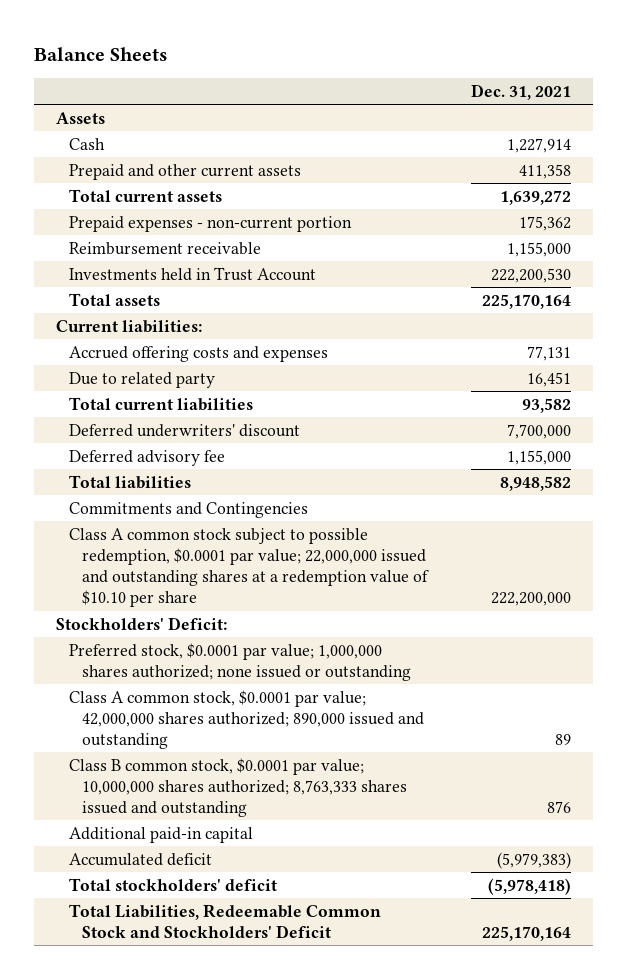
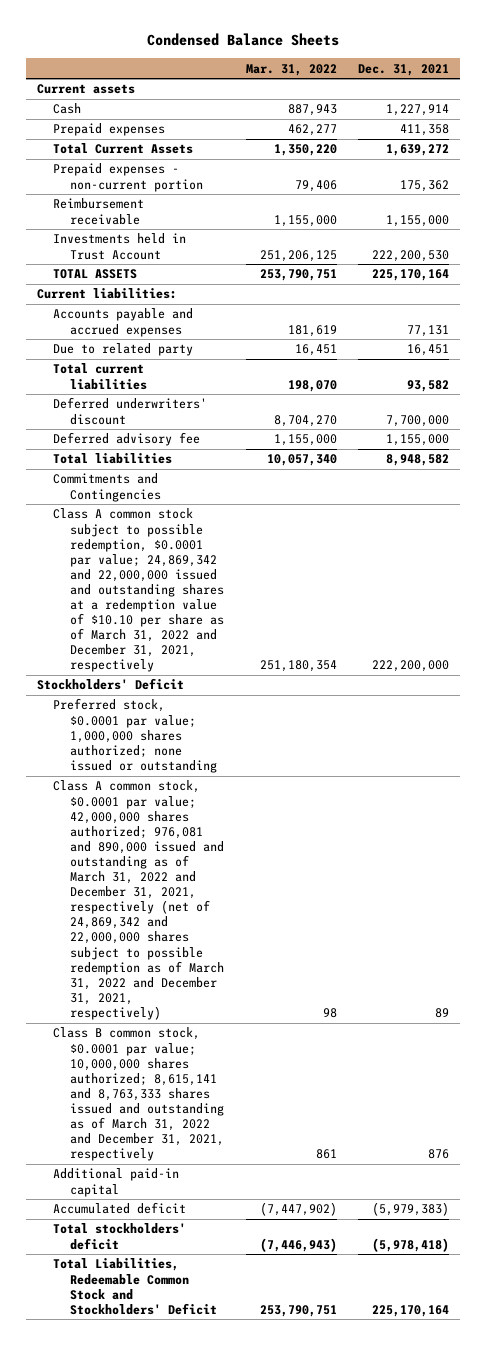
- Balance Sheets
+ Condensed Balance Sheets
- | Dec. 31, 2021
+ | Mar. 31, 2022 | Dec. 31, 2021
- Assets
+ Current assets
- Prepaid and other current assets | 411,358
- Total current assets | 1,639,272
+ Prepaid expenses | 462,277 | 411,358
+ Total Current Assets | 1,350,220 | 1,639,272
- Total assets | 225,170,164
+ TOTAL ASSETS | 253,790,751 | 225,170,164
- Accrued offering costs and expenses | 77,131
+ Accounts payable and accrued expenses | 181,619 | 77,131
- Class A common stock subject to possible redemption, $0.0001 par value; 22,000,000 issued and outstanding shares at a redemption value of $10.10 per share | 222,200,000
- Stockholders' Deficit:
+ Class A common stock subject to possible redemption, $0.0001 par value; 24,869,342 and 22,000,000 issued and outstanding shares at a redemption value of $10.10 per share as of March 31, 2022 and December 31, 2021, respectively | 251,180,354 | 222,200,000
+ Stockholders' Deficit
- Class A common stock, $0.0001 par value; 42,000,000 shares authorized; 890,000 issued and outstanding | 89
- Class B common stock, $0.0001 par value; 10,000,000 shares authorized; 8,763,333 shares issued and outstanding | 876
+ Class A common stock, $0.0001 par value; 42,000,000 shares authorized; 976,081 and 890,000 issued and outstanding as of March 31, 2022 and December 31, 2021, respectively (net of 24,869,342 and 22,000,000 shares subject to possible redemption as of March 31, 2022 and December 31, 2021, respectively) | 98 | 89
+ Class B common stock, $0.0001 par value; 10,000,000 shares authorized; 8,615,141 and 8,763,333 shares issued and outstanding as of March 31, 2022 and December 31, 2021, respectively | 861 | 876

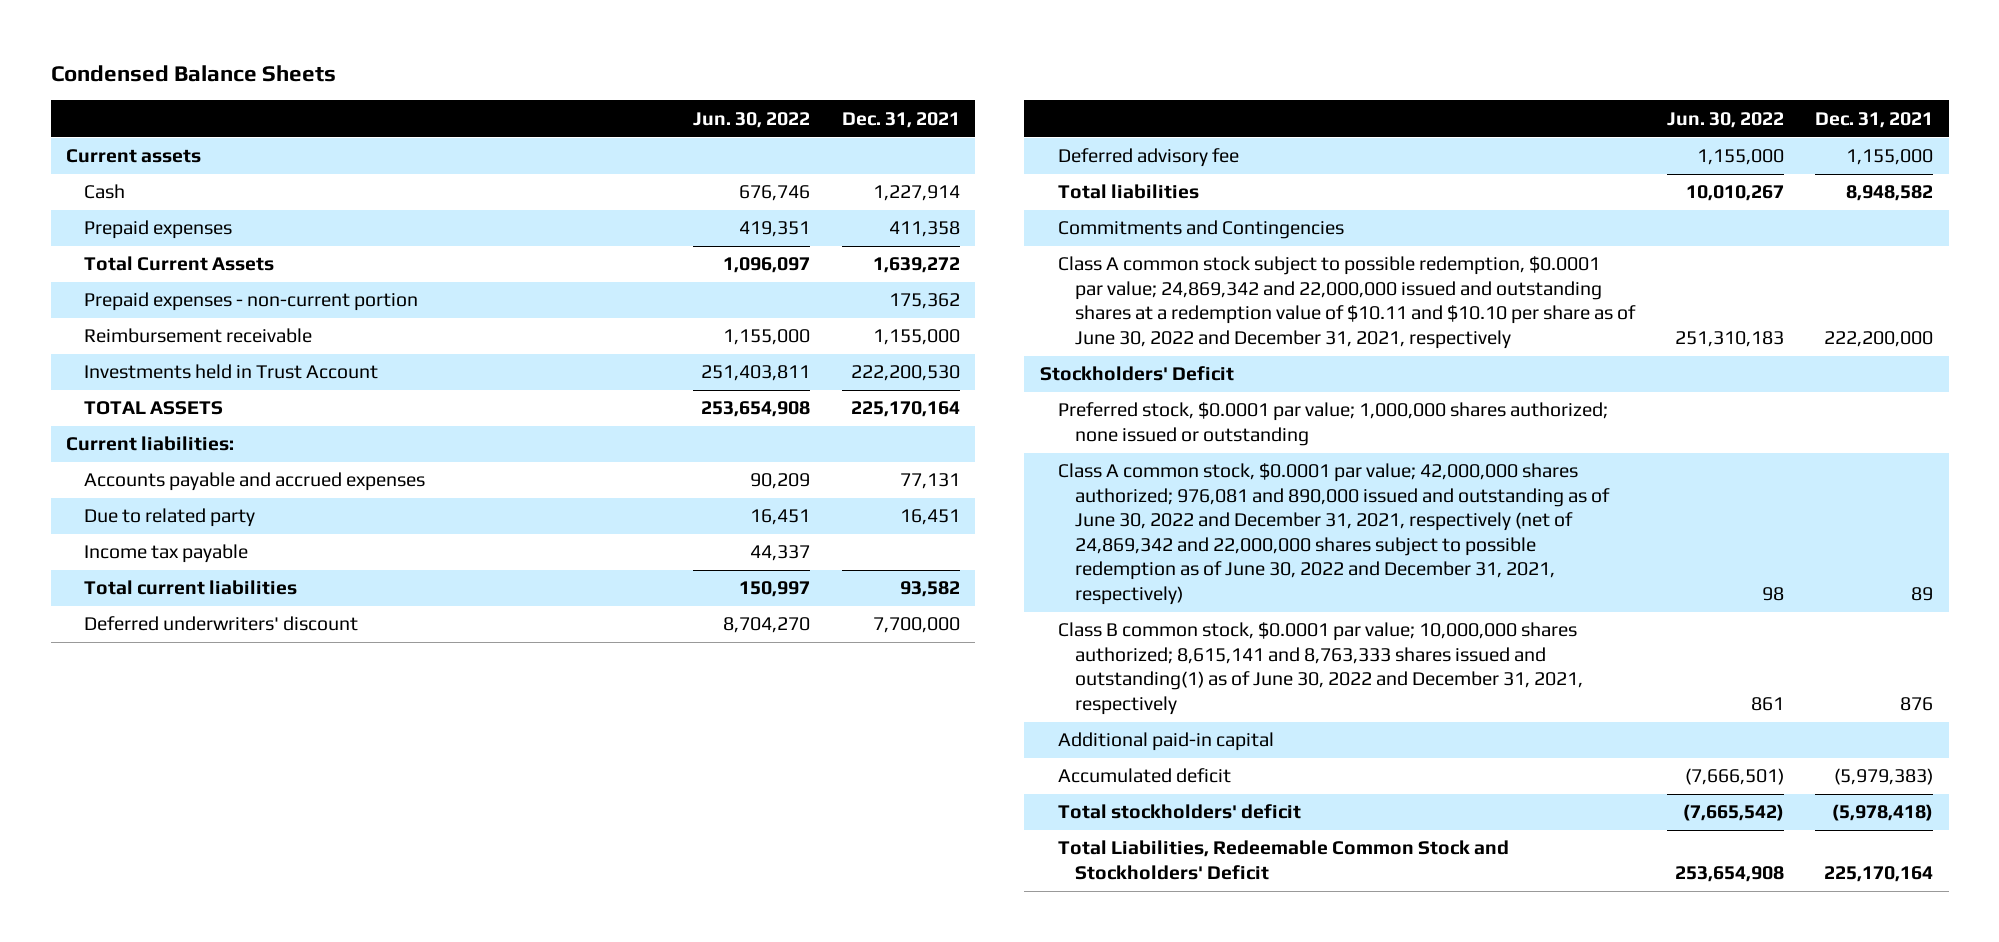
- | Mar. 31, 2022 | Dec. 31, 2021
+ | Jun. 30, 2022 | Dec. 31, 2021
+ Income tax payable | 44,337 |
- Class A common stock subject to possible redemption, $0.0001 par value; 24,869,342 and 22,000,000 issued and outstanding shares at a redemption value of $10.10 per share as of March 31, 2022 and December 31, 2021, respectively | 251,180,354 | 222,200,000
+ Class A common stock subject to possible redemption, $0.0001 par value; 24,869,342 and 22,000,000 issued and outstanding shares at a redemption value of $10.11 and $10.10 per share as of June 30, 2022 and December 31, 2021, respectively | 251,310,183 | 222,200,000
- Class A common stock, $0.0001 par value; 42,000,000 shares authorized; 976,081 and 890,000 issued and outstanding as of March 31, 2022 and December 31, 2021, respectively (net of 24,869,342 and 22,000,000 shares subject to possible redemption as of March 31, 2022 and December 31, 2021, respectively) | 98 | 89
- Class B common stock, $0.0001 par value; 10,000,000 shares authorized; 8,615,141 and 8,763,333 shares issued and outstanding as of March 31, 2022 and December 31, 2021, respectively | 861 | 876
+ Class A common stock, $0.0001 par value; 42,000,000 shares authorized; 976,081 and 890,000 issued and outstanding as of June 30, 2022 and December 31, 2021, respectively (net of 24,869,342 and 22,000,000 shares subject to possible redemption as of June 30, 2022 and December 31, 2021, respectively) | 98 | 89
+ Class B common stock, $0.0001 par value; 10,000,000 shares authorized; 8,615,141 and 8,763,333 shares issued and outstanding(1) as of June 30, 2022 and December 31, 2021, respectively | 861 | 876

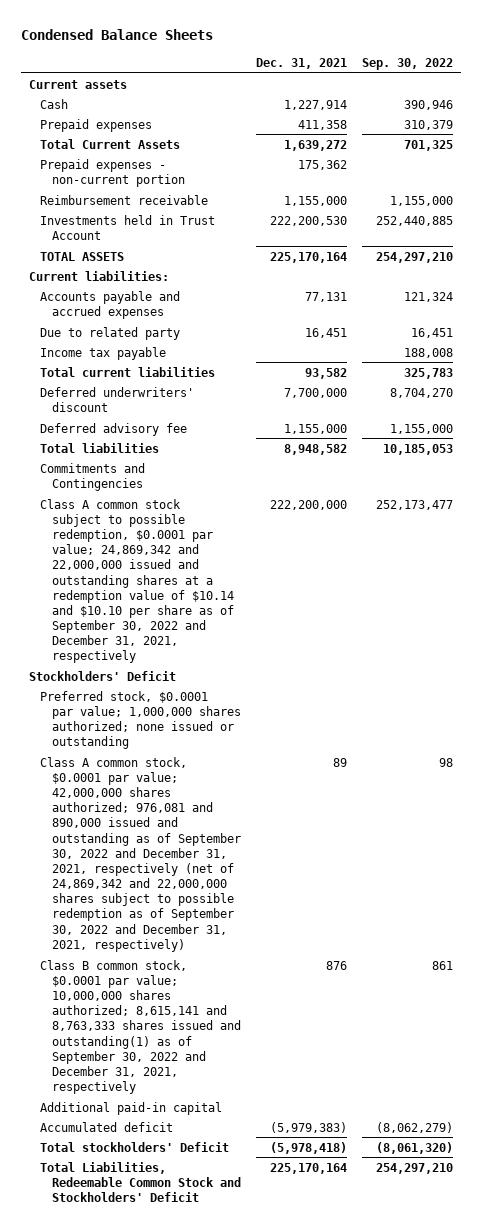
- | Jun. 30, 2022 | Dec. 31, 2021
+ | Dec. 31, 2021 | Sep. 30, 2022
- Class A common stock subject to possible redemption, $0.0001 par value; 24,869,342 and 22,000,000 issued and outstanding shares at a redemption value of $10.11 and $10.10 per share as of June 30, 2022 and December 31, 2021, respectively | 251,310,183 | 222,200,000
+ Class A common stock subject to possible redemption, $0.0001 par value; 24,869,342 and 22,000,000 issued and outstanding shares at a redemption value of $10.14 and $10.10 per share as of September 30, 2022 and December 31, 2021, respectively | 222,200,000 | 252,173,477
- Class A common stock, $0.0001 par value; 42,000,000 shares authorized; 976,081 and 890,000 issued and outstanding as of June 30, 2022 and December 31, 2021, respectively (net of 24,869,342 and 22,000,000 shares subject to possible redemption as of June 30, 2022 and December 31, 2021, respectively) | 98 | 89
- Class B common stock, $0.0001 par value; 10,000,000 shares authorized; 8,615,141 and 8,763,333 shares issued and outstanding(1) as of June 30, 2022 and December 31, 2021, respectively | 861 | 876
+ Class A common stock, $0.0001 par value; 42,000,000 shares authorized; 976,081 and 890,000 issued and outstanding as of September 30, 2022 and December 31, 2021, respectively (net of 24,869,342 and 22,000,000 shares subject to possible redemption as of September 30, 2022 and December 31, 2021, respectively) | 89 | 98
+ Class B common stock, $0.0001 par value; 10,000,000 shares authorized; 8,615,141 and 8,763,333 shares issued and outstanding(1) as of September 30, 2022 and December 31, 2021, respectively | 876 | 861
- Total stockholders' deficit | (7,665,542) | (5,978,418)
+ Total stockholders' Deficit | (5,978,418) | (8,061,320)

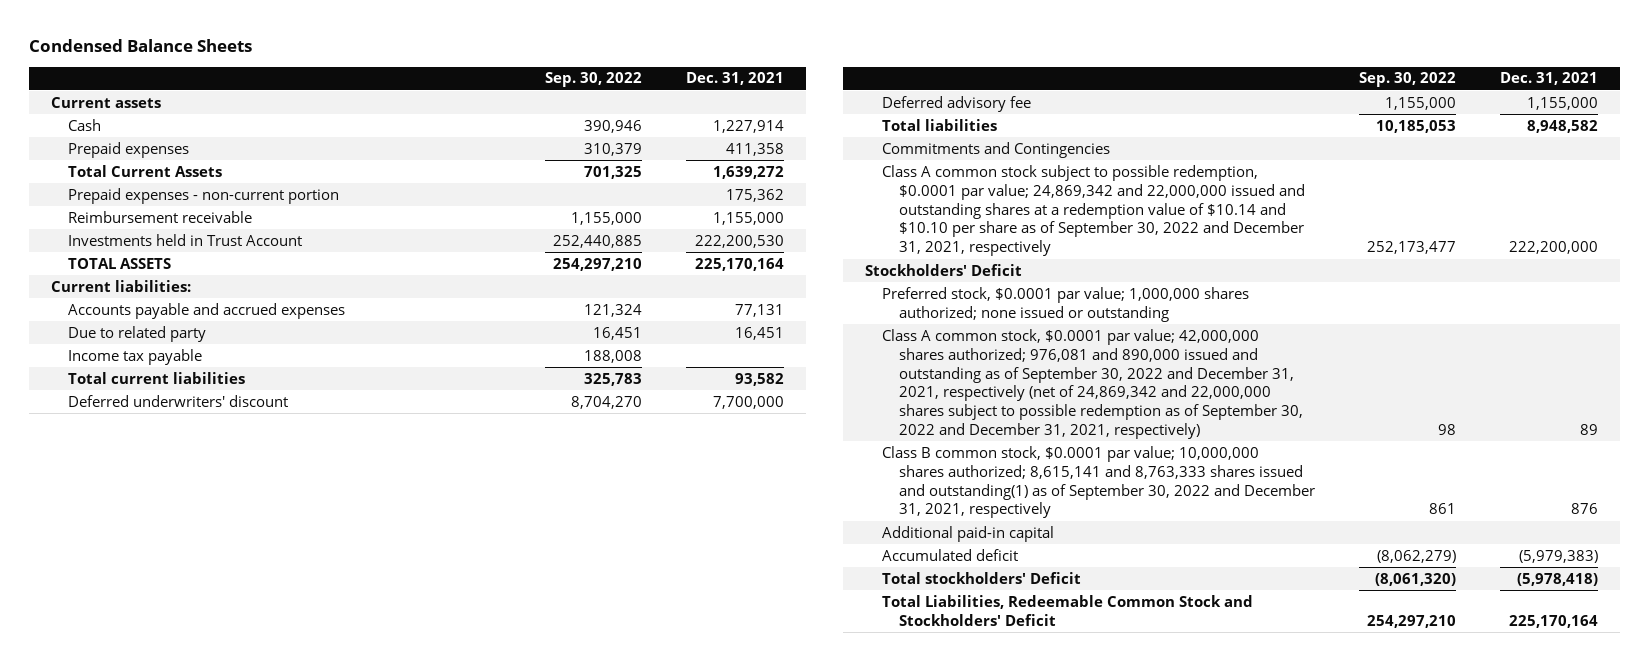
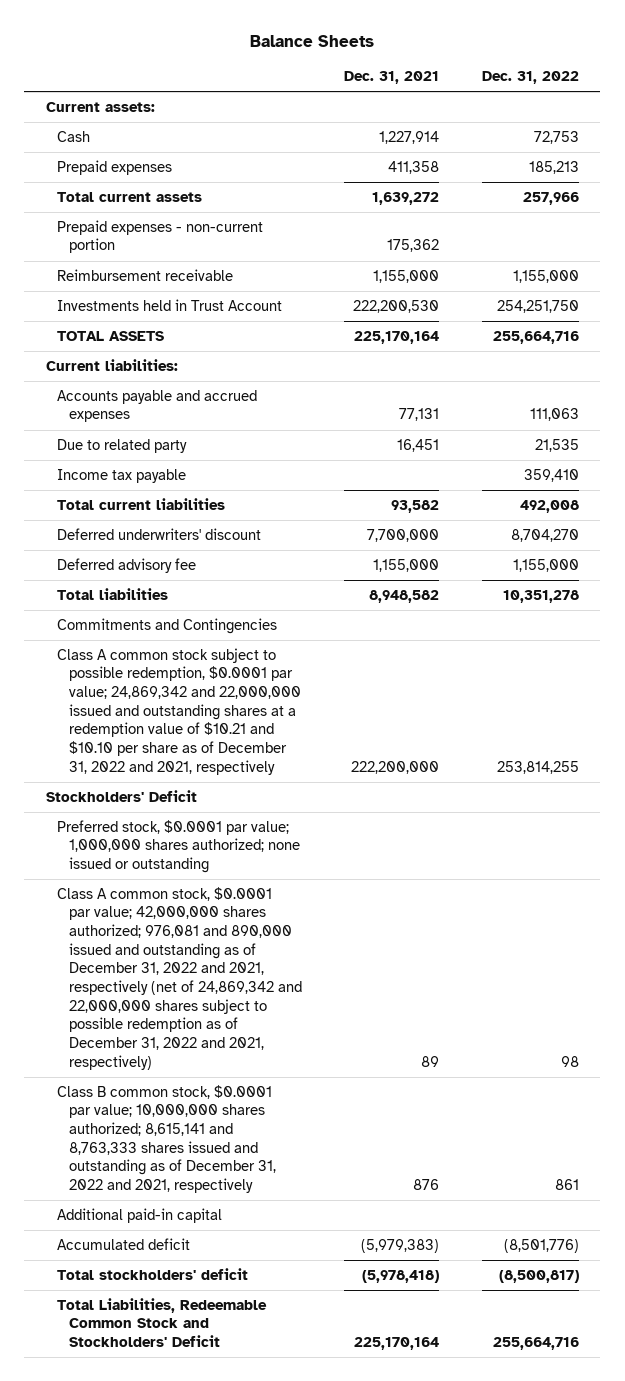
- Condensed Balance Sheets
+ Balance Sheets
- | Sep. 30, 2022 | Dec. 31, 2021
+ | Dec. 31, 2021 | Dec. 31, 2022
- Current assets
+ Current assets:
- Total Current Assets | 701,325 | 1,639,272
+ Total current assets | 1,639,272 | 257,966
- Class A common stock subject to possible redemption, $0.0001 par value; 24,869,342 and 22,000,000 issued and outstanding shares at a redemption value of $10.14 and $10.10 per share as of September 30, 2022 and December 31, 2021, respectively | 252,173,477 | 222,200,000
+ Class A common stock subject to possible redemption, $0.0001 par value; 24,869,342 and 22,000,000 issued and outstanding shares at a redemption value of $10.21 and $10.10 per share as of December 31, 2022 and 2021, respectively | 222,200,000 | 253,814,255
- Class A common stock, $0.0001 par value; 42,000,000 shares authorized; 976,081 and 890,000 issued and outstanding as of September 30, 2022 and December 31, 2021, respectively (net of 24,869,342 and 22,000,000 shares subject to possible redemption as of September 30, 2022 and December 31, 2021, respectively) | 98 | 89
- Class B common stock, $0.0001 par value; 10,000,000 shares authorized; 8,615,141 and 8,763,333 shares issued and outstanding(1) as of September 30, 2022 and December 31, 2021, respectively | 861 | 876
+ Class A common stock, $0.0001 par value; 42,000,000 shares authorized; 976,081 and 890,000 issued and outstanding as of December 31, 2022 and 2021, respectively (net of 24,869,342 and 22,000,000 shares subject to possible redemption as of December 31, 2022 and 2021, respectively) | 89 | 98
+ Class B common stock, $0.0001 par value; 10,000,000 shares authorized; 8,615,141 and 8,763,333 shares issued and outstanding as of December 31, 2022 and 2021, respectively | 876 | 861
- Total stockholders' Deficit | (8,061,320) | (5,978,418)
+ Total stockholders' deficit | (5,978,418) | (8,500,817)

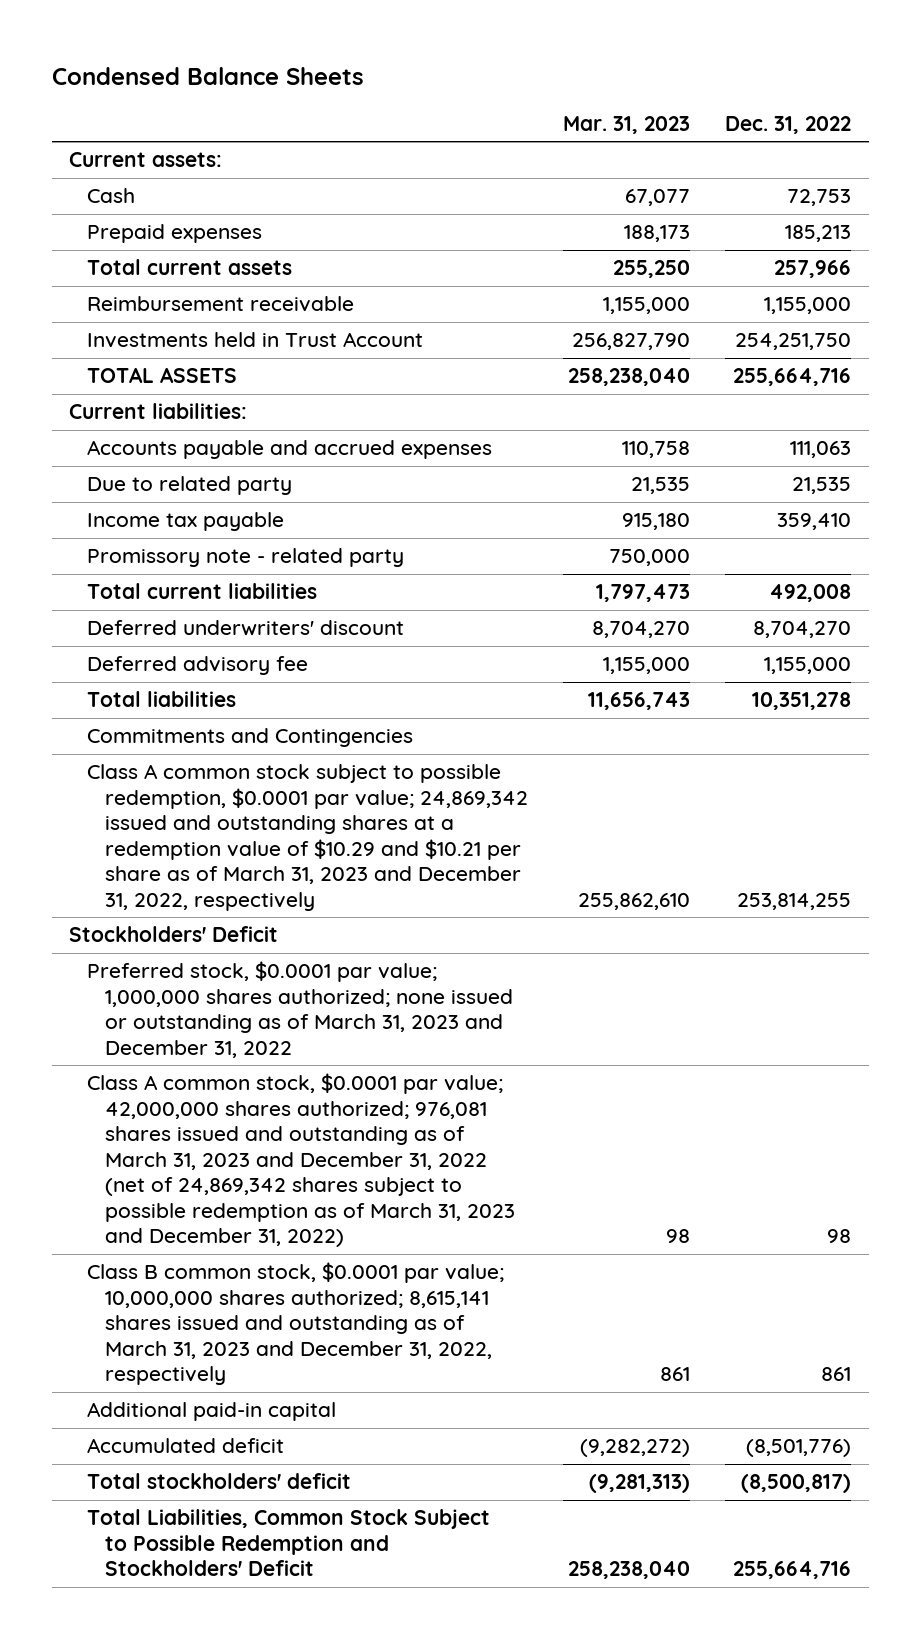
- Balance Sheets
+ Condensed Balance Sheets
- | Dec. 31, 2021 | Dec. 31, 2022
+ | Mar. 31, 2023 | Dec. 31, 2022
- Prepaid expenses - non-current portion | 175,362 |
+ Promissory note - related party | 750,000 |
- Class A common stock subject to possible redemption, $0.0001 par value; 24,869,342 and 22,000,000 issued and outstanding shares at a redemption value of $10.21 and $10.10 per share as of December 31, 2022 and 2021, respectively | 222,200,000 | 253,814,255
+ Class A common stock subject to possible redemption, $0.0001 par value; 24,869,342 issued and outstanding shares at a redemption value of $10.29 and $10.21 per share as of March 31, 2023 and December 31, 2022, respectively | 255,862,610 | 253,814,255
- Preferred stock, $0.0001 par value; 1,000,000 shares authorized; none issued or outstanding
- Class A common stock, $0.0001 par value; 42,000,000 shares authorized; 976,081 and 890,000 issued and outstanding as of December 31, 2022 and 2021, respectively (net of 24,869,342 and 22,000,000 shares subject to possible redemption as of December 31, 2022 and 2021, respectively) | 89 | 98
- Class B common stock, $0.0001 par value; 10,000,000 shares authorized; 8,615,141 and 8,763,333 shares issued and outstanding as of December 31, 2022 and 2021, respectively | 876 | 861
+ Preferred stock, $0.0001 par value; 1,000,000 shares authorized; none issued or outstanding as of March 31, 2023 and December 31, 2022
+ Class A common stock, $0.0001 par value; 42,000,000 shares authorized; 976,081 shares issued and outstanding as of March 31, 2023 and December 31, 2022 (net of 24,869,342 shares subject to possible redemption as of March 31, 2023 and December 31, 2022) | 98 | 98
+ Class B common stock, $0.0001 par value; 10,000,000 shares authorized; 8,615,141 shares issued and outstanding as of March 31, 2023 and December 31, 2022, respectively | 861 | 861
- Total Liabilities, Redeemable Common Stock and Stockholders' Deficit | 225,170,164 | 255,664,716
+ Total Liabilities, Common Stock Subject to Possible Redemption and Stockholders' Deficit | 258,238,040 | 255,664,716

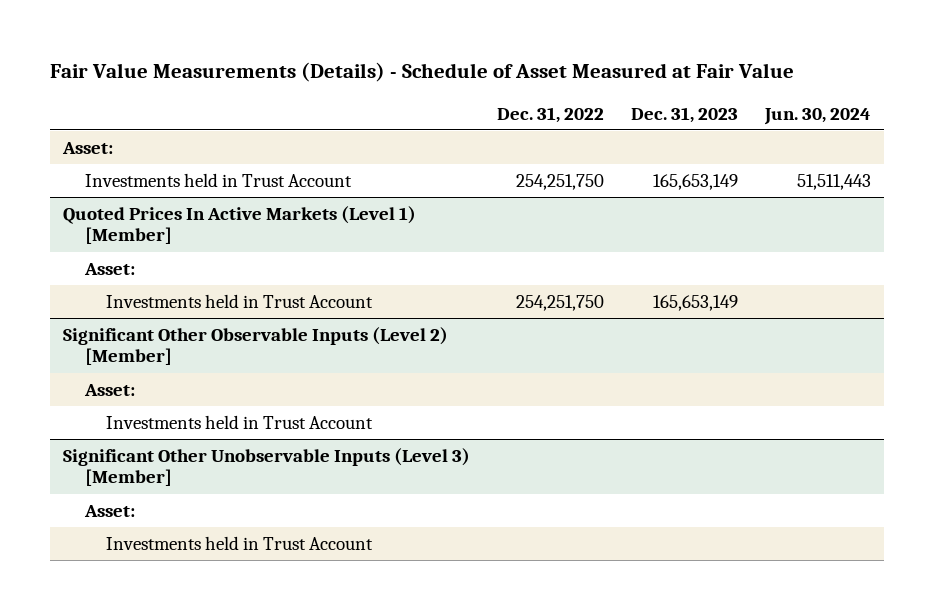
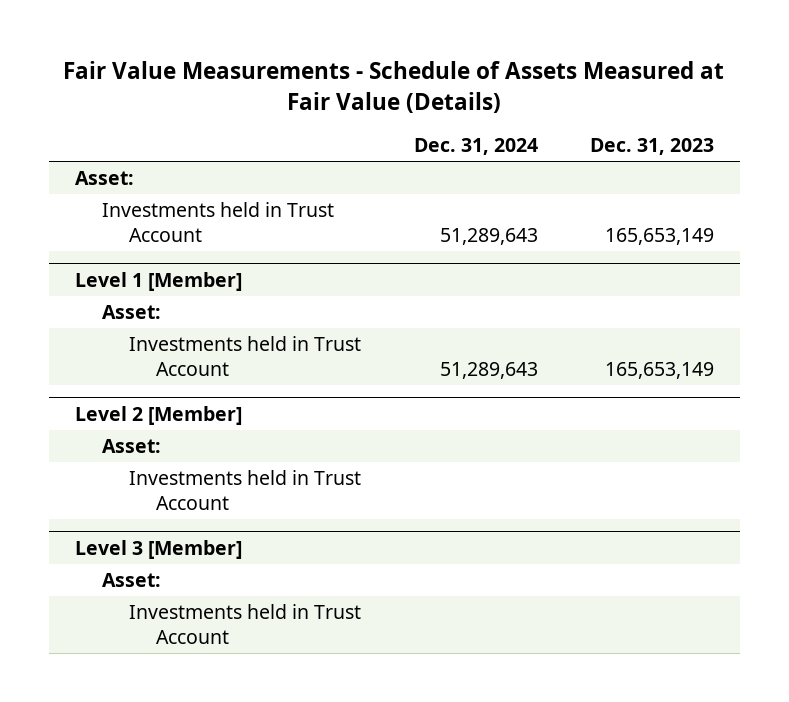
- Fair Value Measurements (Details) - Schedule of Asset Measured at Fair Value
+ Fair Value Measurements - Schedule of Assets Measured at Fair Value (Details)
- | Dec. 31, 2022 | Dec. 31, 2023 | Jun. 30, 2024
+ | Dec. 31, 2024 | Dec. 31, 2023
- Quoted Prices In Active Markets (Level 1) [Member]
+ Level 1 [Member]
- Significant Other Observable Inputs (Level 2) [Member]
+ Level 2 [Member]
- Significant Other Unobservable Inputs (Level 3) [Member]
+ Level 3 [Member]

